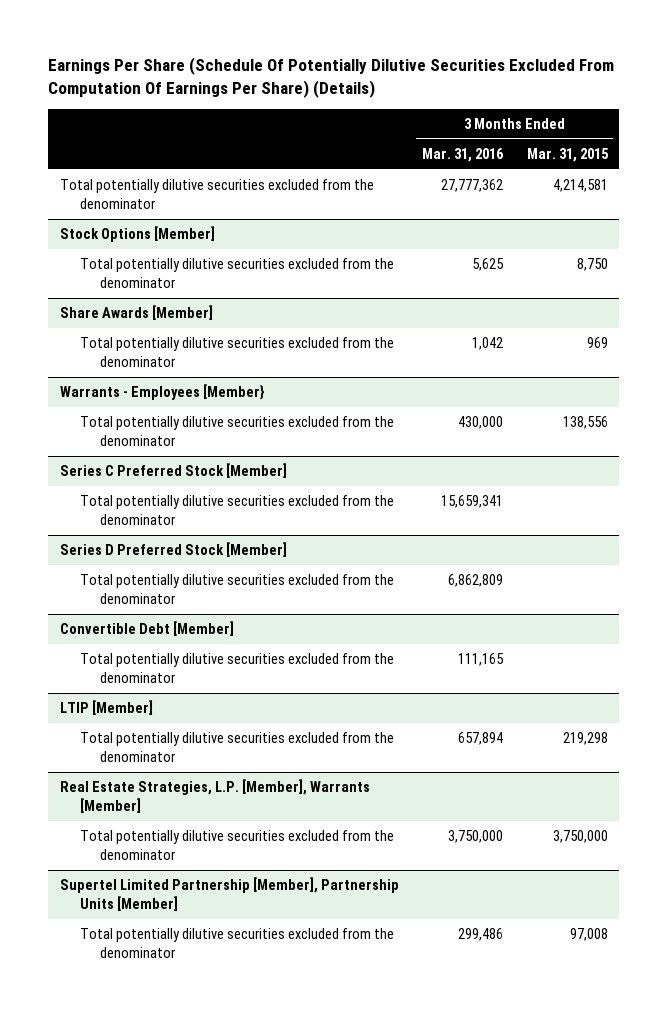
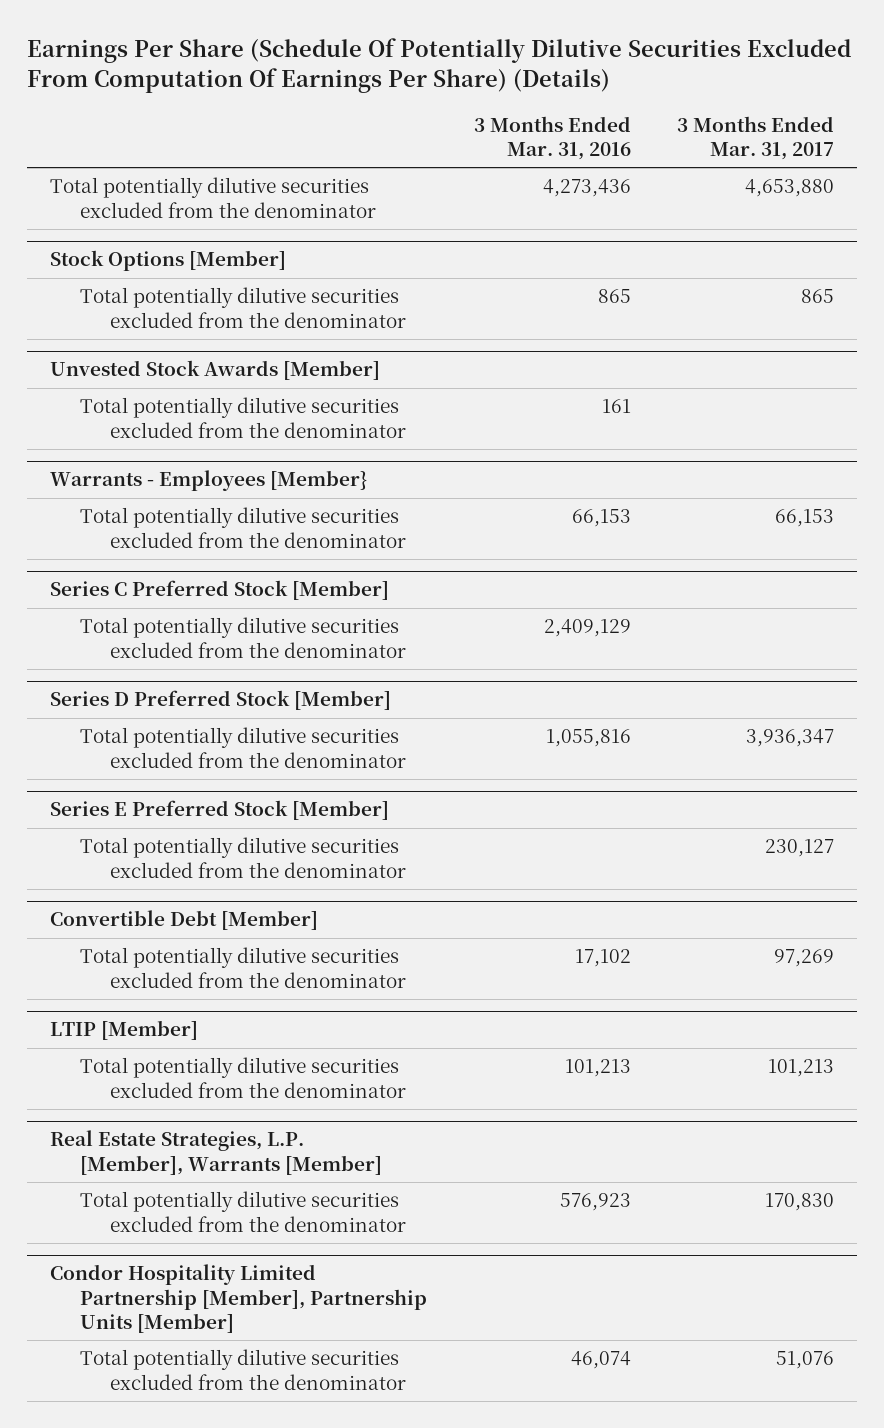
- | 3 Months Ended Mar. 31, 2016 | 3 Months Ended Mar. 31, 2015
+ | 3 Months Ended Mar. 31, 2016 | 3 Months Ended Mar. 31, 2017
- Total potentially dilutive securities excluded from the denominator | 27,777,362 | 4,214,581
+ Total potentially dilutive securities excluded from the denominator | 4,273,436 | 4,653,880
@ Stock Options [Member]
- Total potentially dilutive securities excluded from the denominator | 5,625 | 8,750
- Share Awards [Member]
- Total potentially dilutive securities excluded from the denominator | 1,042 | 969
@ Stock Options [Member]
+ Total potentially dilutive securities excluded from the denominator | 865 | 865
+ Unvested Stock Awards [Member]
+ Total potentially dilutive securities excluded from the denominator | 161 |
@ Warrants - Employees [Member}
- Total potentially dilutive securities excluded from the denominator | 430,000 | 138,556
+ Total potentially dilutive securities excluded from the denominator | 66,153 | 66,153
@ Series C Preferred Stock [Member]
- Total potentially dilutive securities excluded from the denominator | 15,659,341 |
+ Total potentially dilutive securities excluded from the denominator | 2,409,129 |
@ Series D Preferred Stock [Member]
- Total potentially dilutive securities excluded from the denominator | 6,862,809 |
+ Total potentially dilutive securities excluded from the denominator | 1,055,816 | 3,936,347
+ Series E Preferred Stock [Member]
+ Total potentially dilutive securities excluded from the denominator | | 230,127
@ Convertible Debt [Member]
- Total potentially dilutive securities excluded from the denominator | 111,165 |
+ Total potentially dilutive securities excluded from the denominator | 17,102 | 97,269
@ LTIP [Member]
- Total potentially dilutive securities excluded from the denominator | 657,894 | 219,298
+ Total potentially dilutive securities excluded from the denominator | 101,213 | 101,213
@ Real Estate Strategies, L.P. [Member], Warrants [Member]
- Total potentially dilutive securities excluded from the denominator | 3,750,000 | 3,750,000
- Supertel Limited Partnership [Member], Partnership Units [Member]
- Total potentially dilutive securities excluded from the denominator | 299,486 | 97,008
@ Real Estate Strategies, L.P. [Member], Warrants [Member]
+ Total potentially dilutive securities excluded from the denominator | 576,923 | 170,830
+ Condor Hospitality Limited Partnership [Member], Partnership Units [Member]
+ Total potentially dilutive securities excluded from the denominator | 46,074 | 51,076

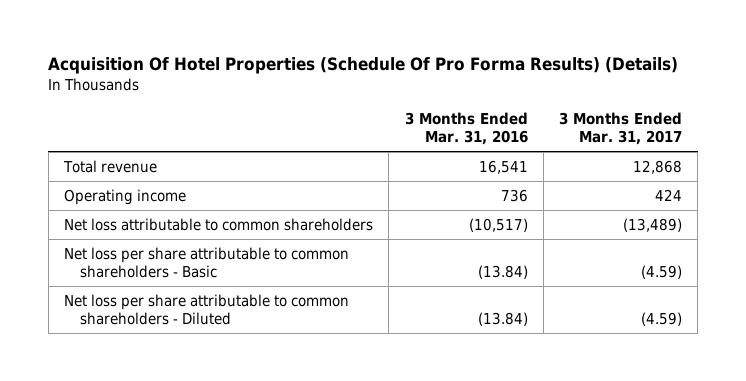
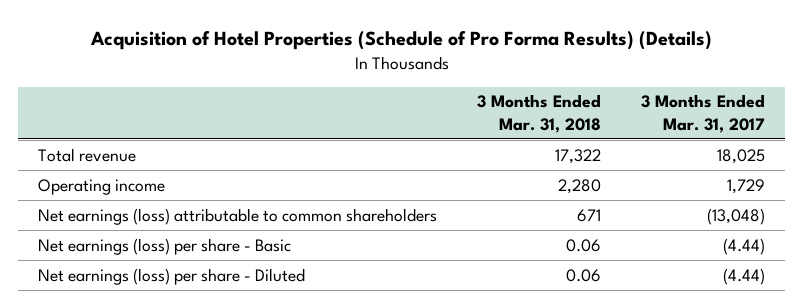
- Acquisition Of Hotel Properties (Schedule Of Pro Forma Results) (Details)
+ Acquisition of Hotel Properties (Schedule of Pro Forma Results) (Details)
- | 3 Months Ended Mar. 31, 2016 | 3 Months Ended Mar. 31, 2017
+ | 3 Months Ended Mar. 31, 2018 | 3 Months Ended Mar. 31, 2017
- Total revenue | 16,541 | 12,868
- Operating income | 736 | 424
- Net loss attributable to common shareholders | (10,517) | (13,489)
- Net loss per share attributable to common shareholders - Basic | (13.84) | (4.59)
- Net loss per share attributable to common shareholders - Diluted | (13.84) | (4.59)
+ Total revenue | 17,322 | 18,025
+ Operating income | 2,280 | 1,729
+ Net earnings (loss) attributable to common shareholders | 671 | (13,048)
+ Net earnings (loss) per share - Basic | 0.06 | (4.44)
+ Net earnings (loss) per share - Diluted | 0.06 | (4.44)

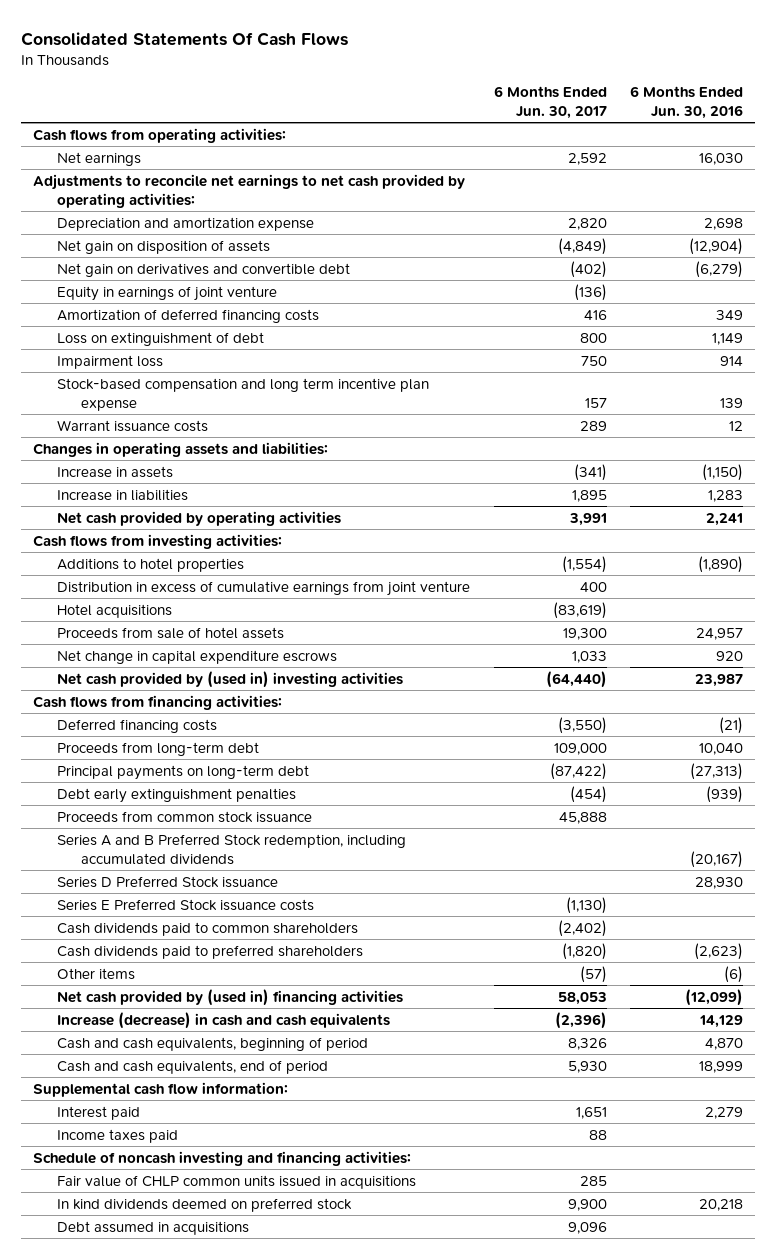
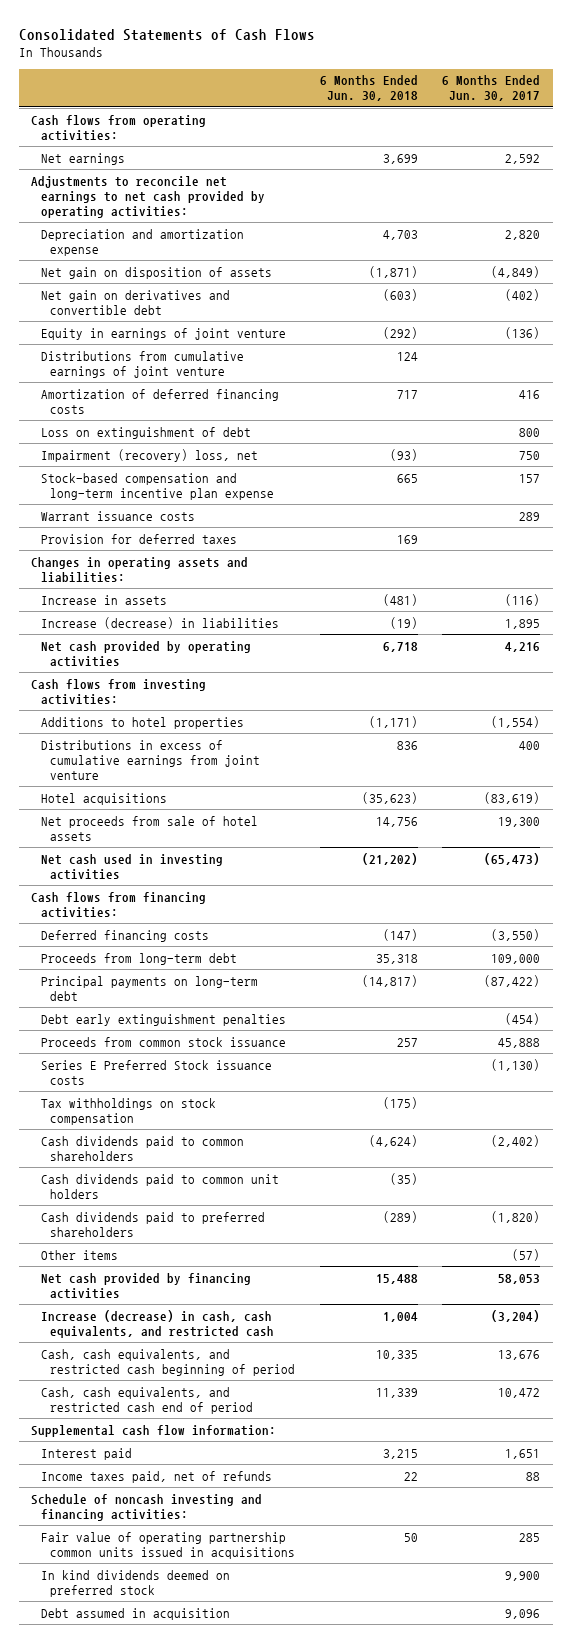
- Consolidated Statements Of Cash Flows
+ Consolidated Statements of Cash Flows
- | 6 Months Ended Jun. 30, 2017 | 6 Months Ended Jun. 30, 2016
+ | 6 Months Ended Jun. 30, 2018 | 6 Months Ended Jun. 30, 2017
+ Distributions from cumulative earnings of joint venture | 124 |
- Impairment loss | 750 | 914
- Stock-based compensation and long term incentive plan expense | 157 | 139
+ Impairment (recovery) loss, net | (93) | 750
+ Stock-based compensation and long-term incentive plan expense | 665 | 157
+ Provision for deferred taxes | 169 |
- Increase in assets | (341) | (1,150)
- Increase in liabilities | 1,895 | 1,283
- Net cash provided by operating activities | 3,991 | 2,241
+ Increase in assets | (481) | (116)
+ Increase (decrease) in liabilities | (19) | 1,895
+ Net cash provided by operating activities | 6,718 | 4,216
- Distribution in excess of cumulative earnings from joint venture | 400 |
+ Distributions in excess of cumulative earnings from joint venture | 836 | 400
- Proceeds from sale of hotel assets | 19,300 | 24,957
- Net change in capital expenditure escrows | 1,033 | 920
- Net cash provided by (used in) investing activities | (64,440) | 23,987
+ Net proceeds from sale of hotel assets | 14,756 | 19,300
+ Net cash used in investing activities | (21,202) | (65,473)
- Series A and B Preferred Stock redemption, including accumulated dividends | | (20,167)
- Series D Preferred Stock issuance | | 28,930
+ Tax withholdings on stock compensation | (175) |
+ Cash dividends paid to common unit holders | (35) |
- Net cash provided by (used in) financing activities | 58,053 | (12,099)
- Increase (decrease) in cash and cash equivalents | (2,396) | 14,129
- Cash and cash equivalents, beginning of period | 8,326 | 4,870
- Cash and cash equivalents, end of period | 5,930 | 18,999
+ Net cash provided by financing activities | 15,488 | 58,053
+ Increase (decrease) in cash, cash equivalents, and restricted cash | 1,004 | (3,204)
+ Cash, cash equivalents, and restricted cash beginning of period | 10,335 | 13,676
+ Cash, cash equivalents, and restricted cash end of period | 11,339 | 10,472
- Income taxes paid | 88 |
+ Income taxes paid, net of refunds | 22 | 88
- Fair value of CHLP common units issued in acquisitions | 285 |
+ Fair value of operating partnership common units issued in acquisitions | 50 | 285
- Debt assumed in acquisitions | 9,096 |
+ Debt assumed in acquisition | | 9,096

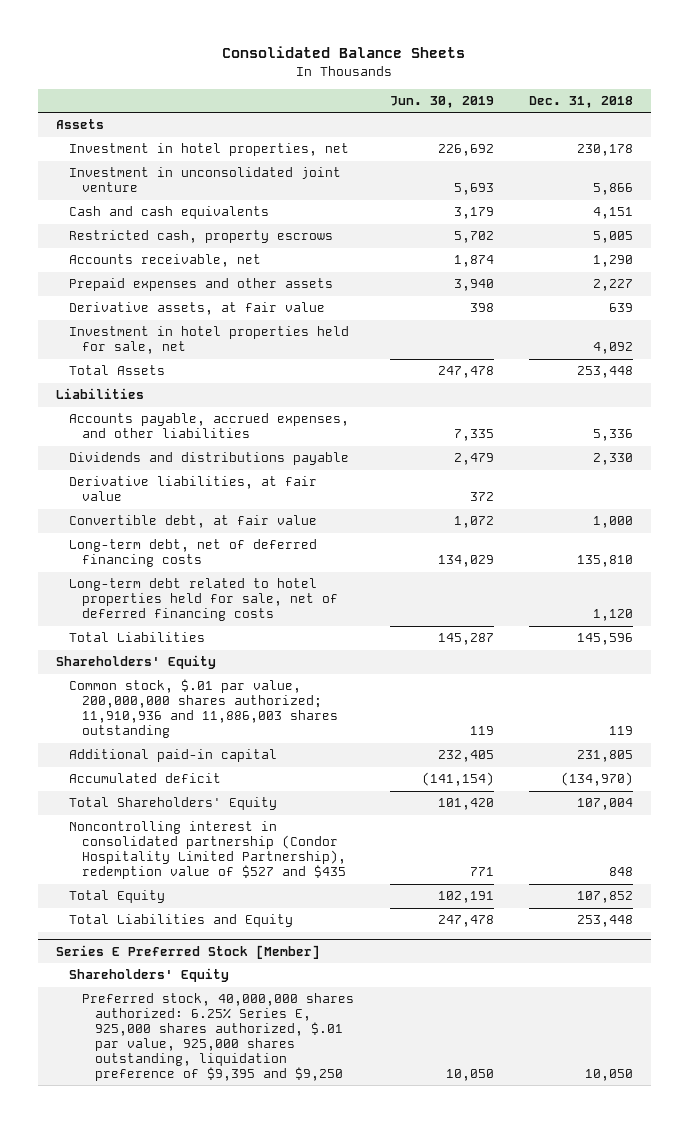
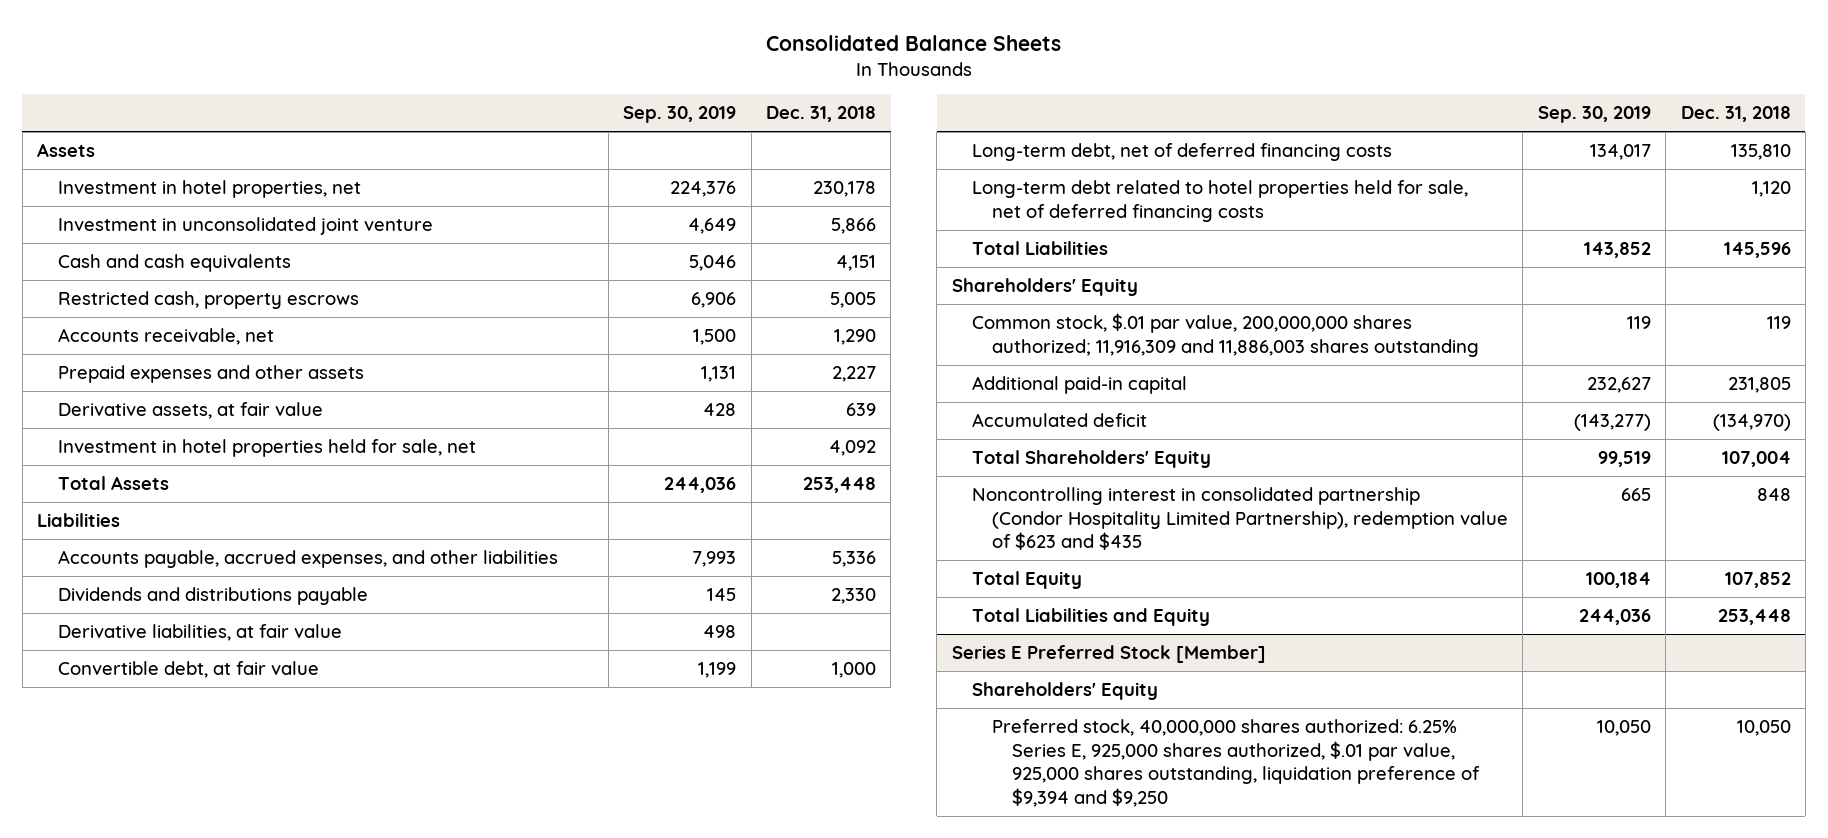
- | Jun. 30, 2019 | Dec. 31, 2018
+ | Sep. 30, 2019 | Dec. 31, 2018
- Common stock, $.01 par value, 200,000,000 shares authorized; 11,910,936 and 11,886,003 shares outstanding | 119 | 119
+ Common stock, $.01 par value, 200,000,000 shares authorized; 11,916,309 and 11,886,003 shares outstanding | 119 | 119
- Noncontrolling interest in consolidated partnership (Condor Hospitality Limited Partnership), redemption value of $527 and $435 | 771 | 848
+ Noncontrolling interest in consolidated partnership (Condor Hospitality Limited Partnership), redemption value of $623 and $435 | 665 | 848
@ Series E Preferred Stock [Member]
- Preferred stock, 40,000,000 shares authorized: 6.25% Series E, 925,000 shares authorized, $.01 par value, 925,000 shares outstanding, liquidation preference of $9,395 and $9,250 | 10,050 | 10,050
+ Preferred stock, 40,000,000 shares authorized: 6.25% Series E, 925,000 shares authorized, $.01 par value, 925,000 shares outstanding, liquidation preference of $9,394 and $9,250 | 10,050 | 10,050

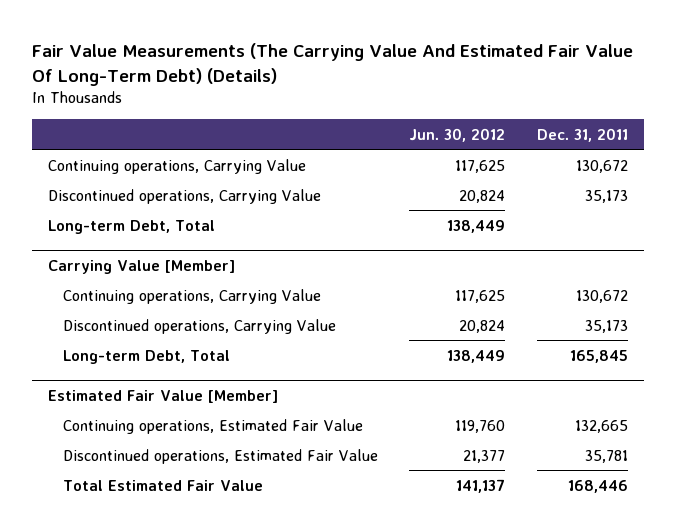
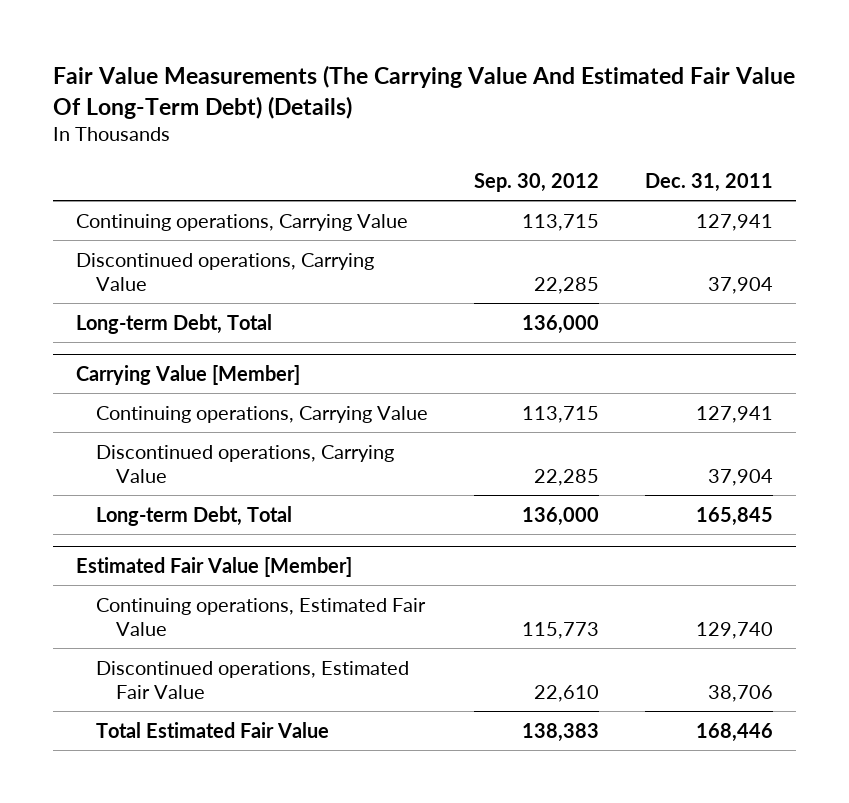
- | Jun. 30, 2012 | Dec. 31, 2011
+ | Sep. 30, 2012 | Dec. 31, 2011
- Continuing operations, Carrying Value | 117,625 | 130,672
- Discontinued operations, Carrying Value | 20,824 | 35,173
+ Continuing operations, Carrying Value | 113,715 | 127,941
+ Discontinued operations, Carrying Value | 22,285 | 37,904
@ Carrying Value [Member]
- Continuing operations, Carrying Value | 117,625 | 130,672
- Discontinued operations, Carrying Value | 20,824 | 35,173
+ Continuing operations, Carrying Value | 113,715 | 127,941
+ Discontinued operations, Carrying Value | 22,285 | 37,904
@ Estimated Fair Value [Member]
- Continuing operations, Estimated Fair Value | 119,760 | 132,665
- Discontinued operations, Estimated Fair Value | 21,377 | 35,781
+ Continuing operations, Estimated Fair Value | 115,773 | 129,740
+ Discontinued operations, Estimated Fair Value | 22,610 | 38,706

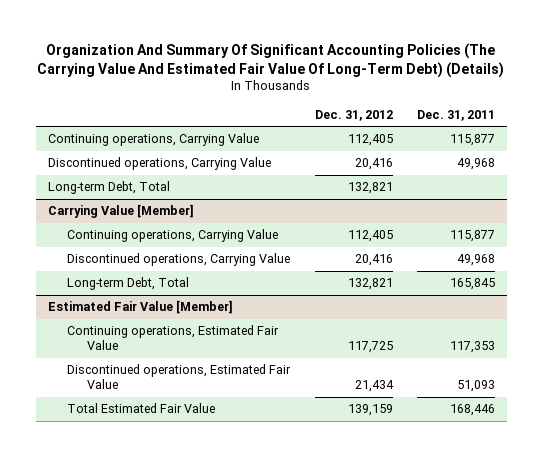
- Fair Value Measurements (The Carrying Value And Estimated Fair Value Of Long-Term Debt) (Details)
+ Organization And Summary Of Significant Accounting Policies (The Carrying Value And Estimated Fair Value Of Long-Term Debt) (Details)
- | Sep. 30, 2012 | Dec. 31, 2011
+ | Dec. 31, 2012 | Dec. 31, 2011
- Continuing operations, Carrying Value | 113,715 | 127,941
- Discontinued operations, Carrying Value | 22,285 | 37,904
+ Continuing operations, Carrying Value | 112,405 | 115,877
+ Discontinued operations, Carrying Value | 20,416 | 49,968
@ Carrying Value [Member]
- Continuing operations, Carrying Value | 113,715 | 127,941
- Discontinued operations, Carrying Value | 22,285 | 37,904
+ Continuing operations, Carrying Value | 112,405 | 115,877
+ Discontinued operations, Carrying Value | 20,416 | 49,968
@ Estimated Fair Value [Member]
- Continuing operations, Estimated Fair Value | 115,773 | 129,740
- Discontinued operations, Estimated Fair Value | 22,610 | 38,706
+ Continuing operations, Estimated Fair Value | 117,725 | 117,353
+ Discontinued operations, Estimated Fair Value | 21,434 | 51,093

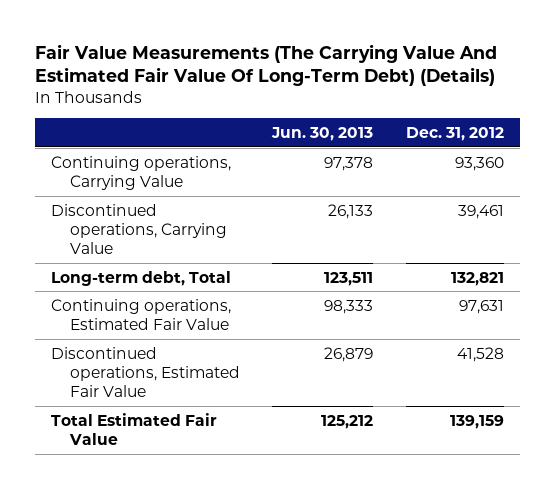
- Organization And Summary Of Significant Accounting Policies (The Carrying Value And Estimated Fair Value Of Long-Term Debt) (Details)
+ Fair Value Measurements (The Carrying Value And Estimated Fair Value Of Long-Term Debt) (Details)
- | Dec. 31, 2012 | Dec. 31, 2011
+ | Jun. 30, 2013 | Dec. 31, 2012
- Continuing operations, Carrying Value | 112,405 | 115,877
- Discontinued operations, Carrying Value | 20,416 | 49,968
- Long-term Debt, Total | 132,821 |
- Carrying Value [Member]
- Continuing operations, Carrying Value | 112,405 | 115,877
- Discontinued operations, Carrying Value | 20,416 | 49,968
- Long-term Debt, Total | 132,821 | 165,845
- Estimated Fair Value [Member]
- Continuing operations, Estimated Fair Value | 117,725 | 117,353
- Discontinued operations, Estimated Fair Value | 21,434 | 51,093
+ Continuing operations, Carrying Value | 97,378 | 93,360
+ Discontinued operations, Carrying Value | 26,133 | 39,461
+ Long-term debt, Total | 123,511 | 132,821
+ Continuing operations, Estimated Fair Value | 98,333 | 97,631
+ Discontinued operations, Estimated Fair Value | 26,879 | 41,528

